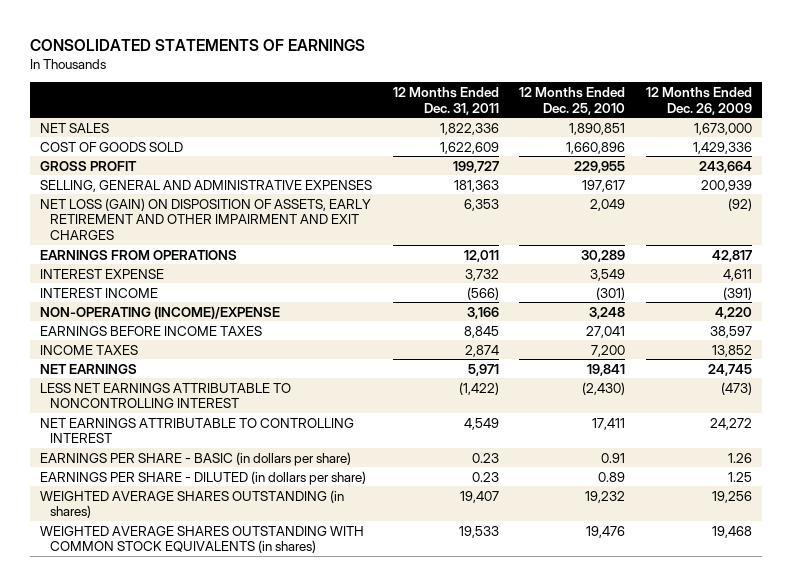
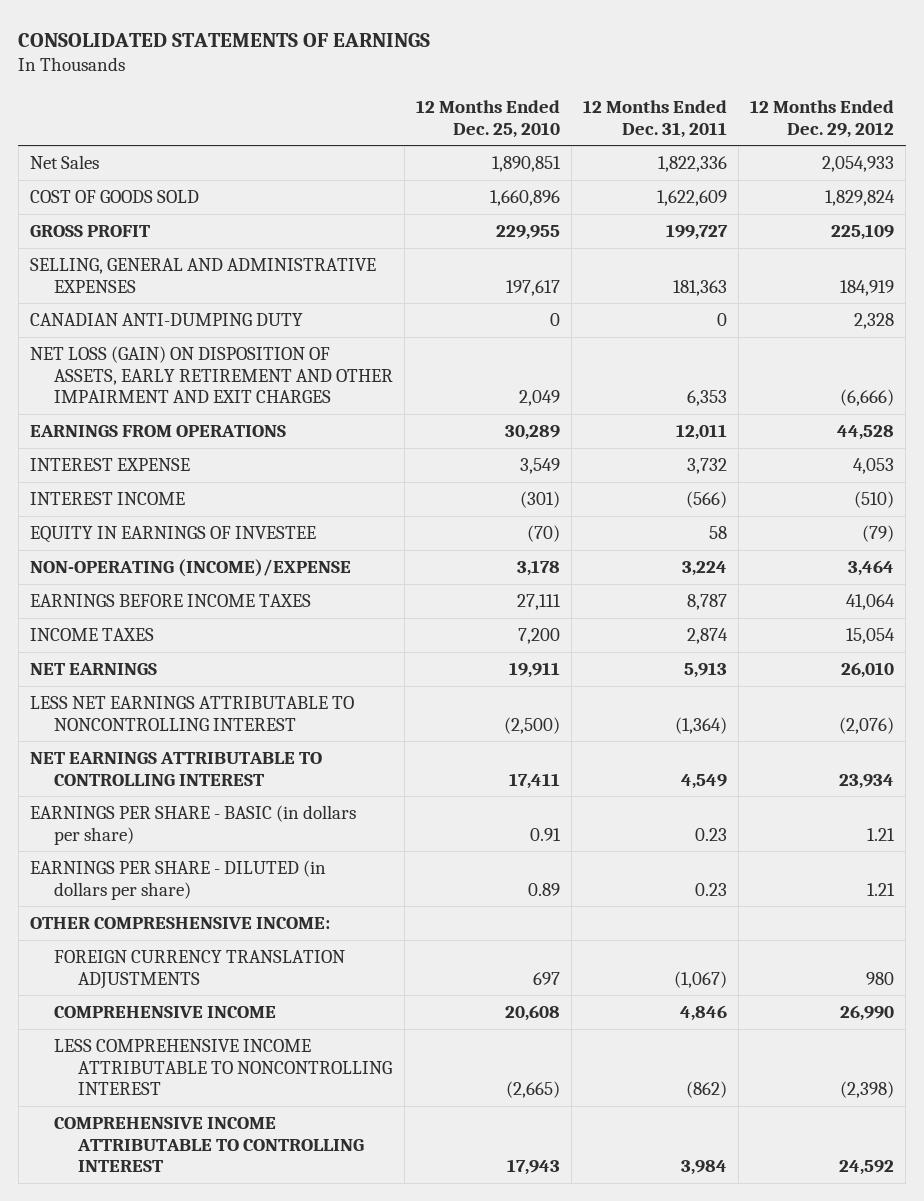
- | 12 Months Ended Dec. 31, 2011 | 12 Months Ended Dec. 25, 2010 | 12 Months Ended Dec. 26, 2009
+ | 12 Months Ended Dec. 25, 2010 | 12 Months Ended Dec. 31, 2011 | 12 Months Ended Dec. 29, 2012
- NET SALES | 1,822,336 | 1,890,851 | 1,673,000
+ Net Sales | 1,890,851 | 1,822,336 | 2,054,933
+ CANADIAN ANTI-DUMPING DUTY | 0 | 0 | 2,328
- NON-OPERATING (INCOME)/EXPENSE | 3,166 | 3,248 | 4,220
- EARNINGS BEFORE INCOME TAXES | 8,845 | 27,041 | 38,597
+ EQUITY IN EARNINGS OF INVESTEE | (70) | 58 | (79)
+ NON-OPERATING (INCOME)/EXPENSE | 3,178 | 3,224 | 3,464
+ EARNINGS BEFORE INCOME TAXES | 27,111 | 8,787 | 41,064
- NET EARNINGS | 5,971 | 19,841 | 24,745
- LESS NET EARNINGS ATTRIBUTABLE TO NONCONTROLLING INTEREST | (1,422) | (2,430) | (473)
+ NET EARNINGS | 19,911 | 5,913 | 26,010
+ LESS NET EARNINGS ATTRIBUTABLE TO NONCONTROLLING INTEREST | (2,500) | (1,364) | (2,076)
- WEIGHTED AVERAGE SHARES OUTSTANDING (in shares) | 19,407 | 19,232 | 19,256
- WEIGHTED AVERAGE SHARES OUTSTANDING WITH COMMON STOCK EQUIVALENTS (in shares) | 19,533 | 19,476 | 19,468
+ OTHER COMPRESHENSIVE INCOME:
+ FOREIGN CURRENCY TRANSLATION ADJUSTMENTS | 697 | (1,067) | 980
+ COMPREHENSIVE INCOME | 20,608 | 4,846 | 26,990
+ LESS COMPREHENSIVE INCOME ATTRIBUTABLE TO NONCONTROLLING INTEREST | (2,665) | (862) | (2,398)
+ COMPREHENSIVE INCOME ATTRIBUTABLE TO CONTROLLING INTEREST | 17,943 | 3,984 | 24,592

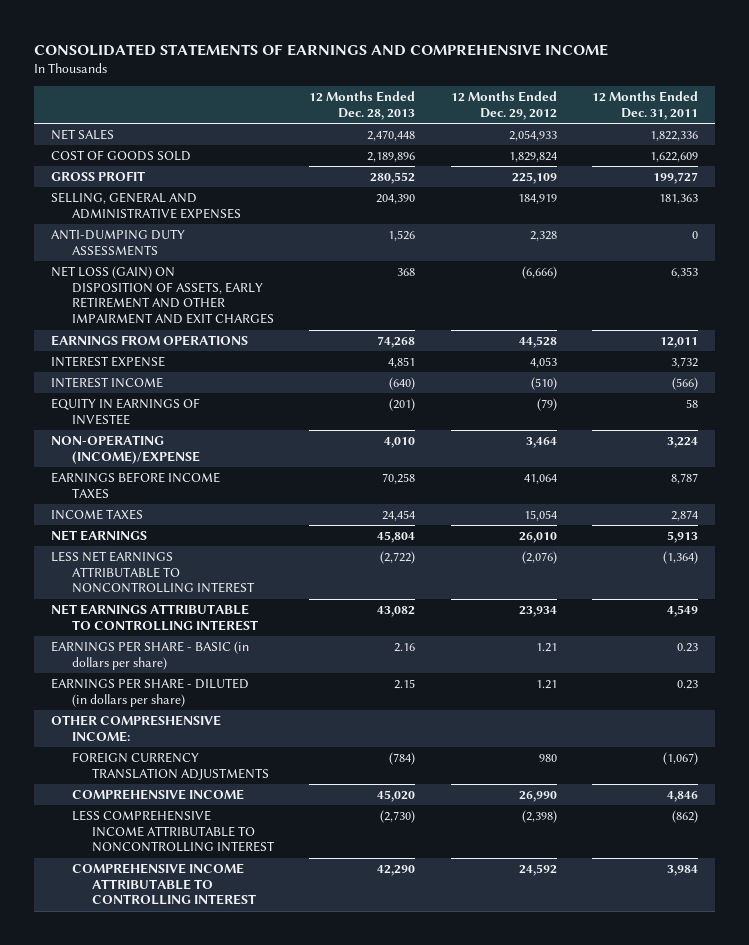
- CONSOLIDATED STATEMENTS OF EARNINGS
+ CONSOLIDATED STATEMENTS OF EARNINGS AND COMPREHENSIVE INCOME
- | 12 Months Ended Dec. 25, 2010 | 12 Months Ended Dec. 31, 2011 | 12 Months Ended Dec. 29, 2012
+ | 12 Months Ended Dec. 28, 2013 | 12 Months Ended Dec. 29, 2012 | 12 Months Ended Dec. 31, 2011
- Net Sales | 1,890,851 | 1,822,336 | 2,054,933
+ NET SALES | 2,470,448 | 2,054,933 | 1,822,336
- CANADIAN ANTI-DUMPING DUTY | 0 | 0 | 2,328
+ ANTI-DUMPING DUTY ASSESSMENTS | 1,526 | 2,328 | 0

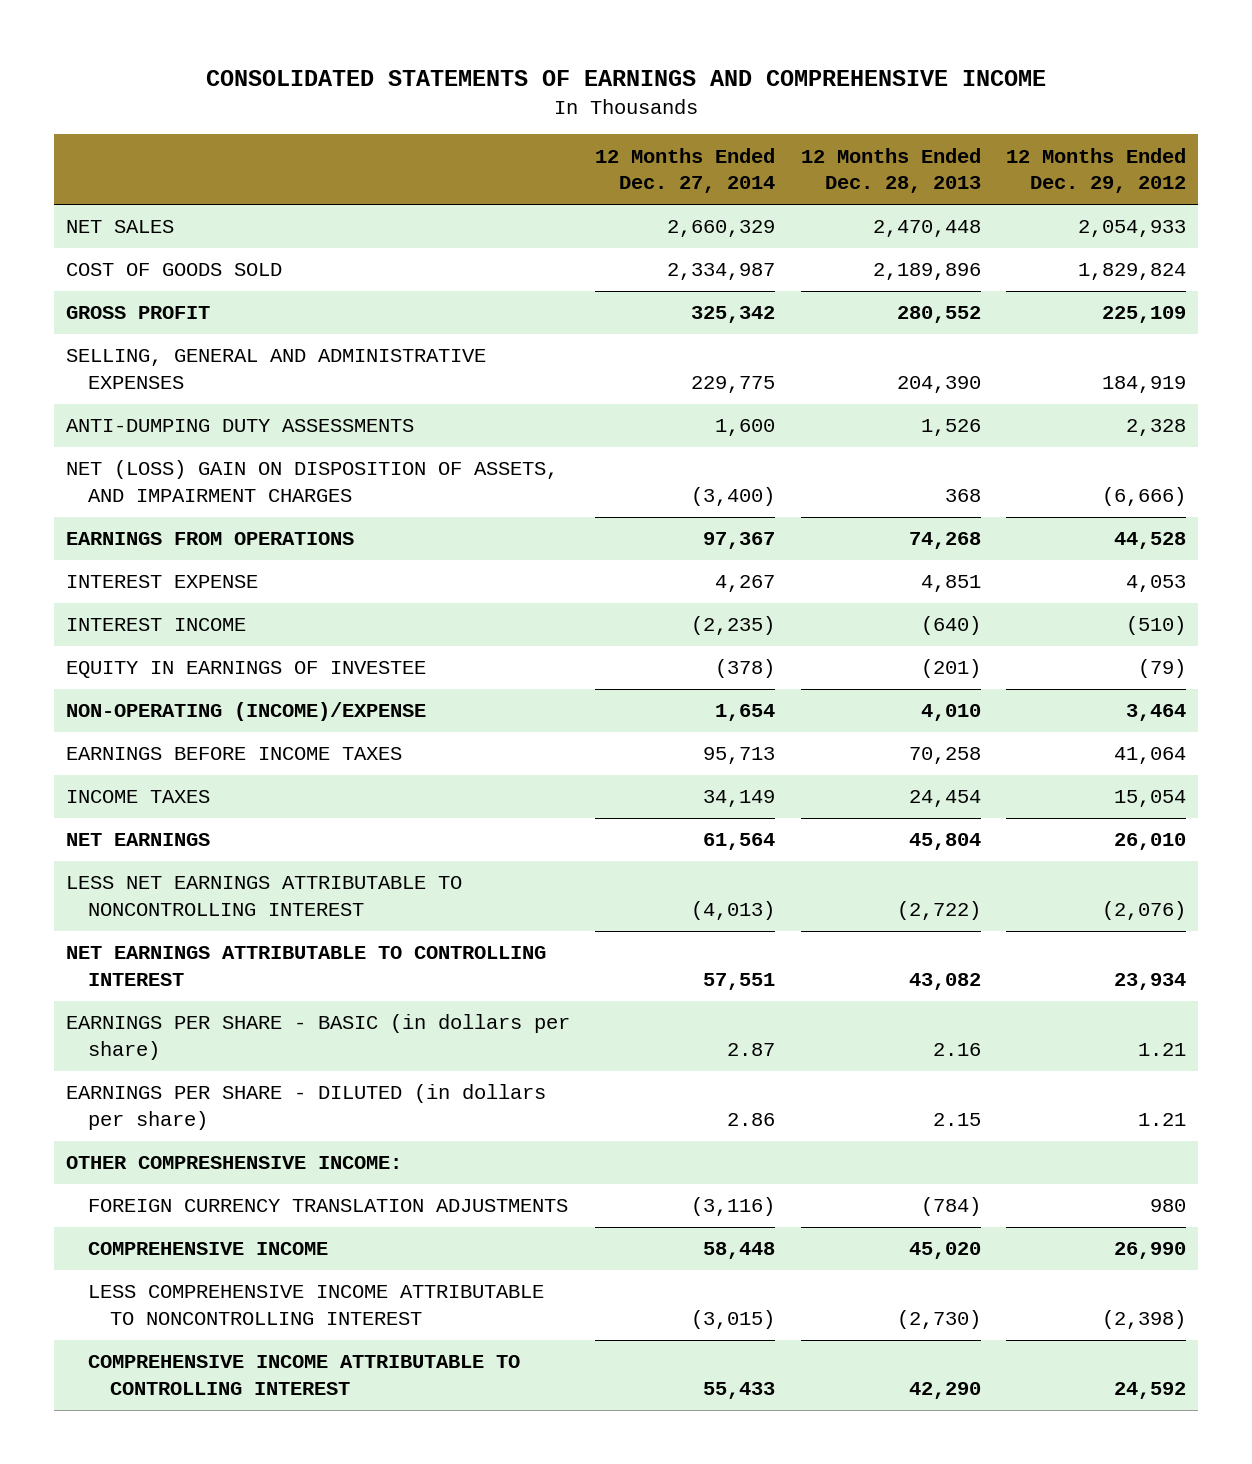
- | 12 Months Ended Dec. 28, 2013 | 12 Months Ended Dec. 29, 2012 | 12 Months Ended Dec. 31, 2011
+ | 12 Months Ended Dec. 27, 2014 | 12 Months Ended Dec. 28, 2013 | 12 Months Ended Dec. 29, 2012
- NET LOSS (GAIN) ON DISPOSITION OF ASSETS, EARLY RETIREMENT AND OTHER IMPAIRMENT AND EXIT CHARGES | 368 | (6,666) | 6,353
+ NET (LOSS) GAIN ON DISPOSITION OF ASSETS, AND IMPAIRMENT CHARGES | (3,400) | 368 | (6,666)

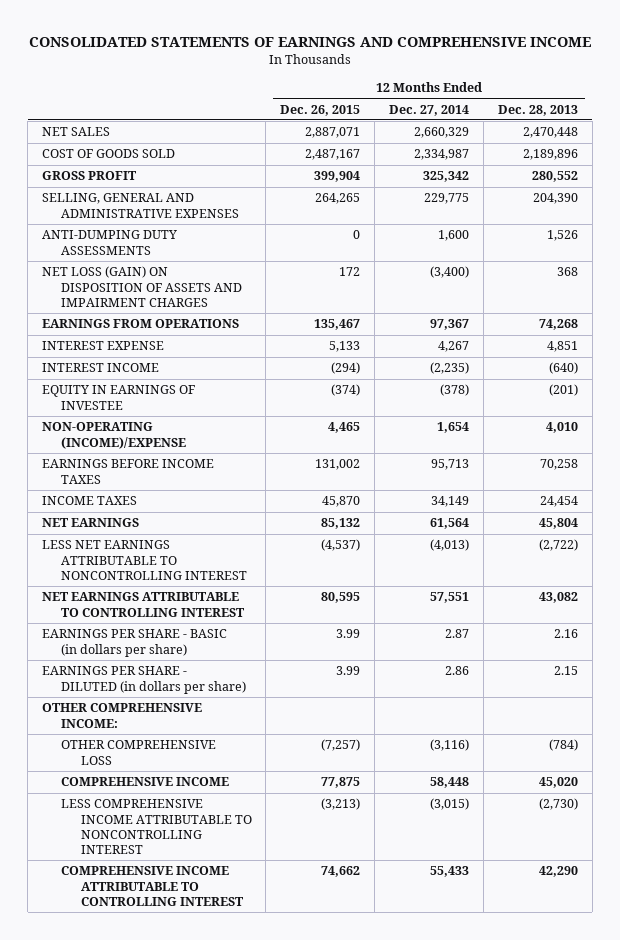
- | 12 Months Ended Dec. 27, 2014 | 12 Months Ended Dec. 28, 2013 | 12 Months Ended Dec. 29, 2012
+ | 12 Months Ended Dec. 26, 2015 | 12 Months Ended Dec. 27, 2014 | 12 Months Ended Dec. 28, 2013
- NET (LOSS) GAIN ON DISPOSITION OF ASSETS, AND IMPAIRMENT CHARGES | (3,400) | 368 | (6,666)
+ NET LOSS (GAIN) ON DISPOSITION OF ASSETS AND IMPAIRMENT CHARGES | 172 | (3,400) | 368
- OTHER COMPRESHENSIVE INCOME:
- FOREIGN CURRENCY TRANSLATION ADJUSTMENTS | (3,116) | (784) | 980
+ OTHER COMPREHENSIVE INCOME:
+ OTHER COMPREHENSIVE LOSS | (7,257) | (3,116) | (784)

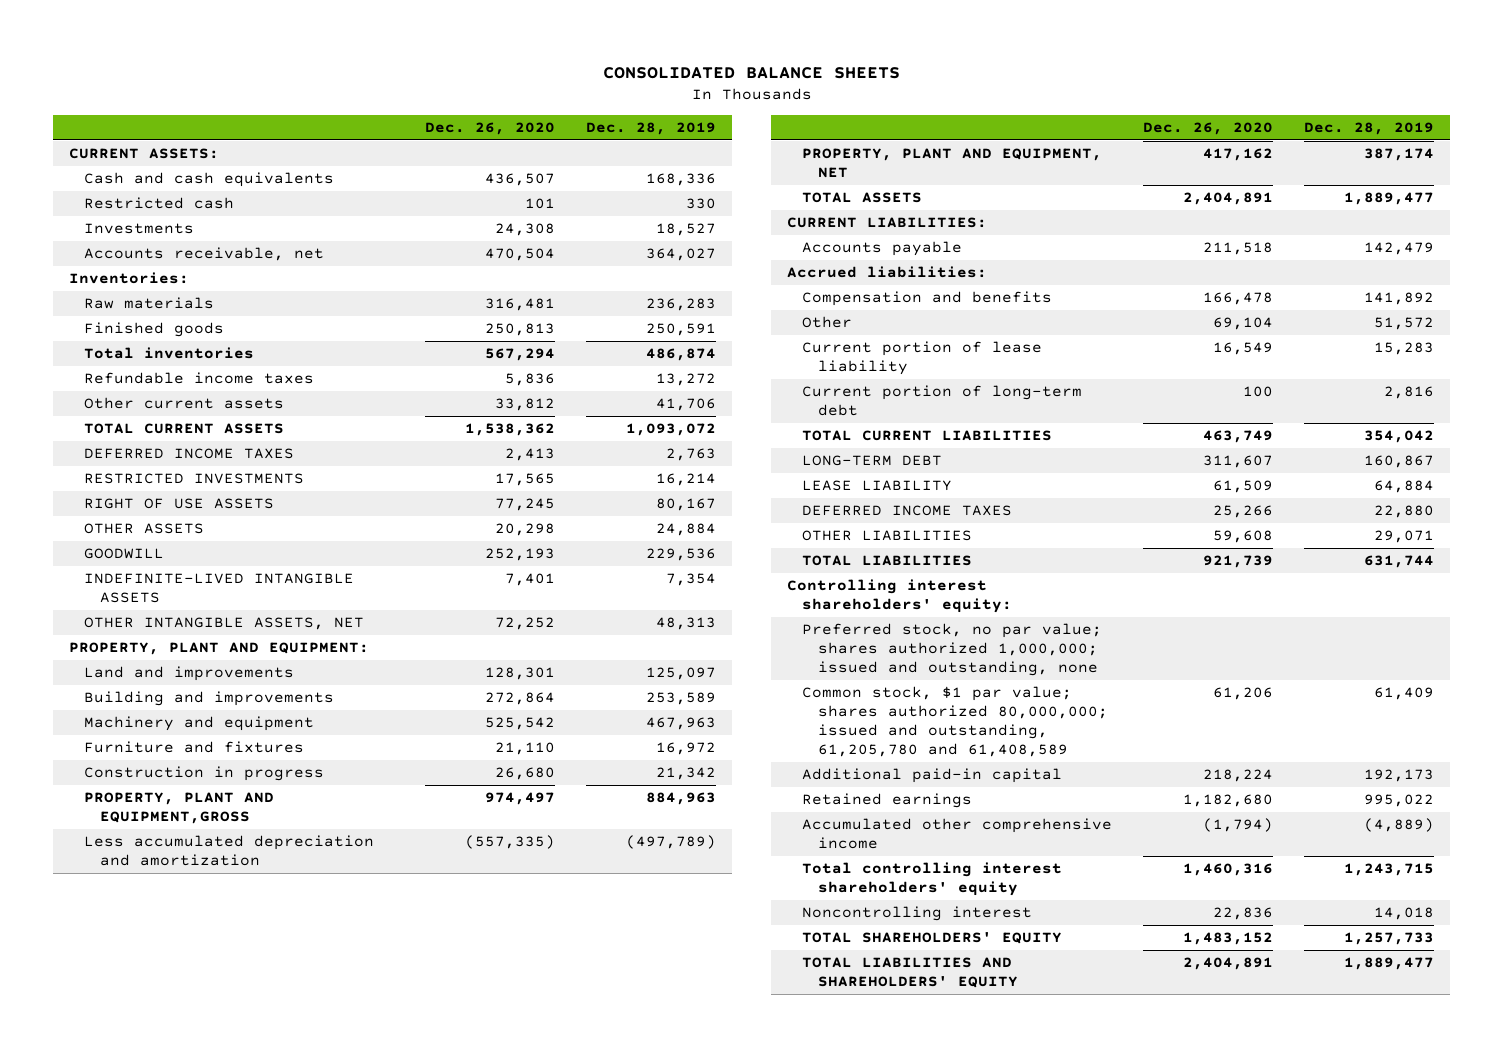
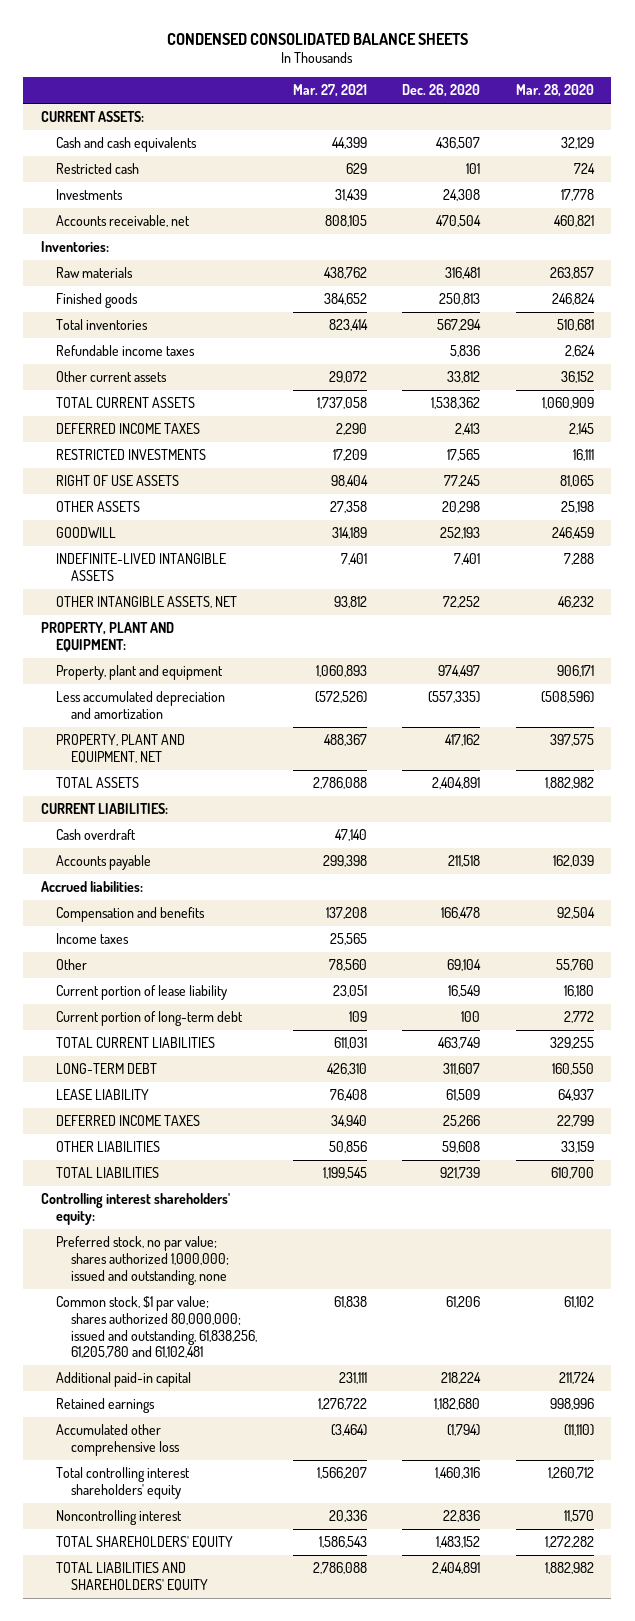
- CONSOLIDATED BALANCE SHEETS
+ CONDENSED CONSOLIDATED BALANCE SHEETS
- | Dec. 26, 2020 | Dec. 28, 2019
+ | Mar. 27, 2021 | Dec. 26, 2020 | Mar. 28, 2020
- Land and improvements | 128,301 | 125,097
- Building and improvements | 272,864 | 253,589
- Machinery and equipment | 525,542 | 467,963
- Furniture and fixtures | 21,110 | 16,972
- Construction in progress | 26,680 | 21,342
- PROPERTY, PLANT AND EQUIPMENT,GROSS | 974,497 | 884,963
+ Property, plant and equipment | 1,060,893 | 974,497 | 906,171
+ Cash overdraft | 47,140 | |
+ Income taxes | 25,565 | |
- Common stock, $1 par value; shares authorized 80,000,000; issued and outstanding, 61,205,780 and 61,408,589 | 61,206 | 61,409
+ Common stock, $1 par value; shares authorized 80,000,000; issued and outstanding, 61,838,256, 61,205,780 and 61,102,481 | 61,838 | 61,206 | 61,102
- Accumulated other comprehensive income | (1,794) | (4,889)
+ Accumulated other comprehensive loss | (3,464) | (1,794) | (11,110)

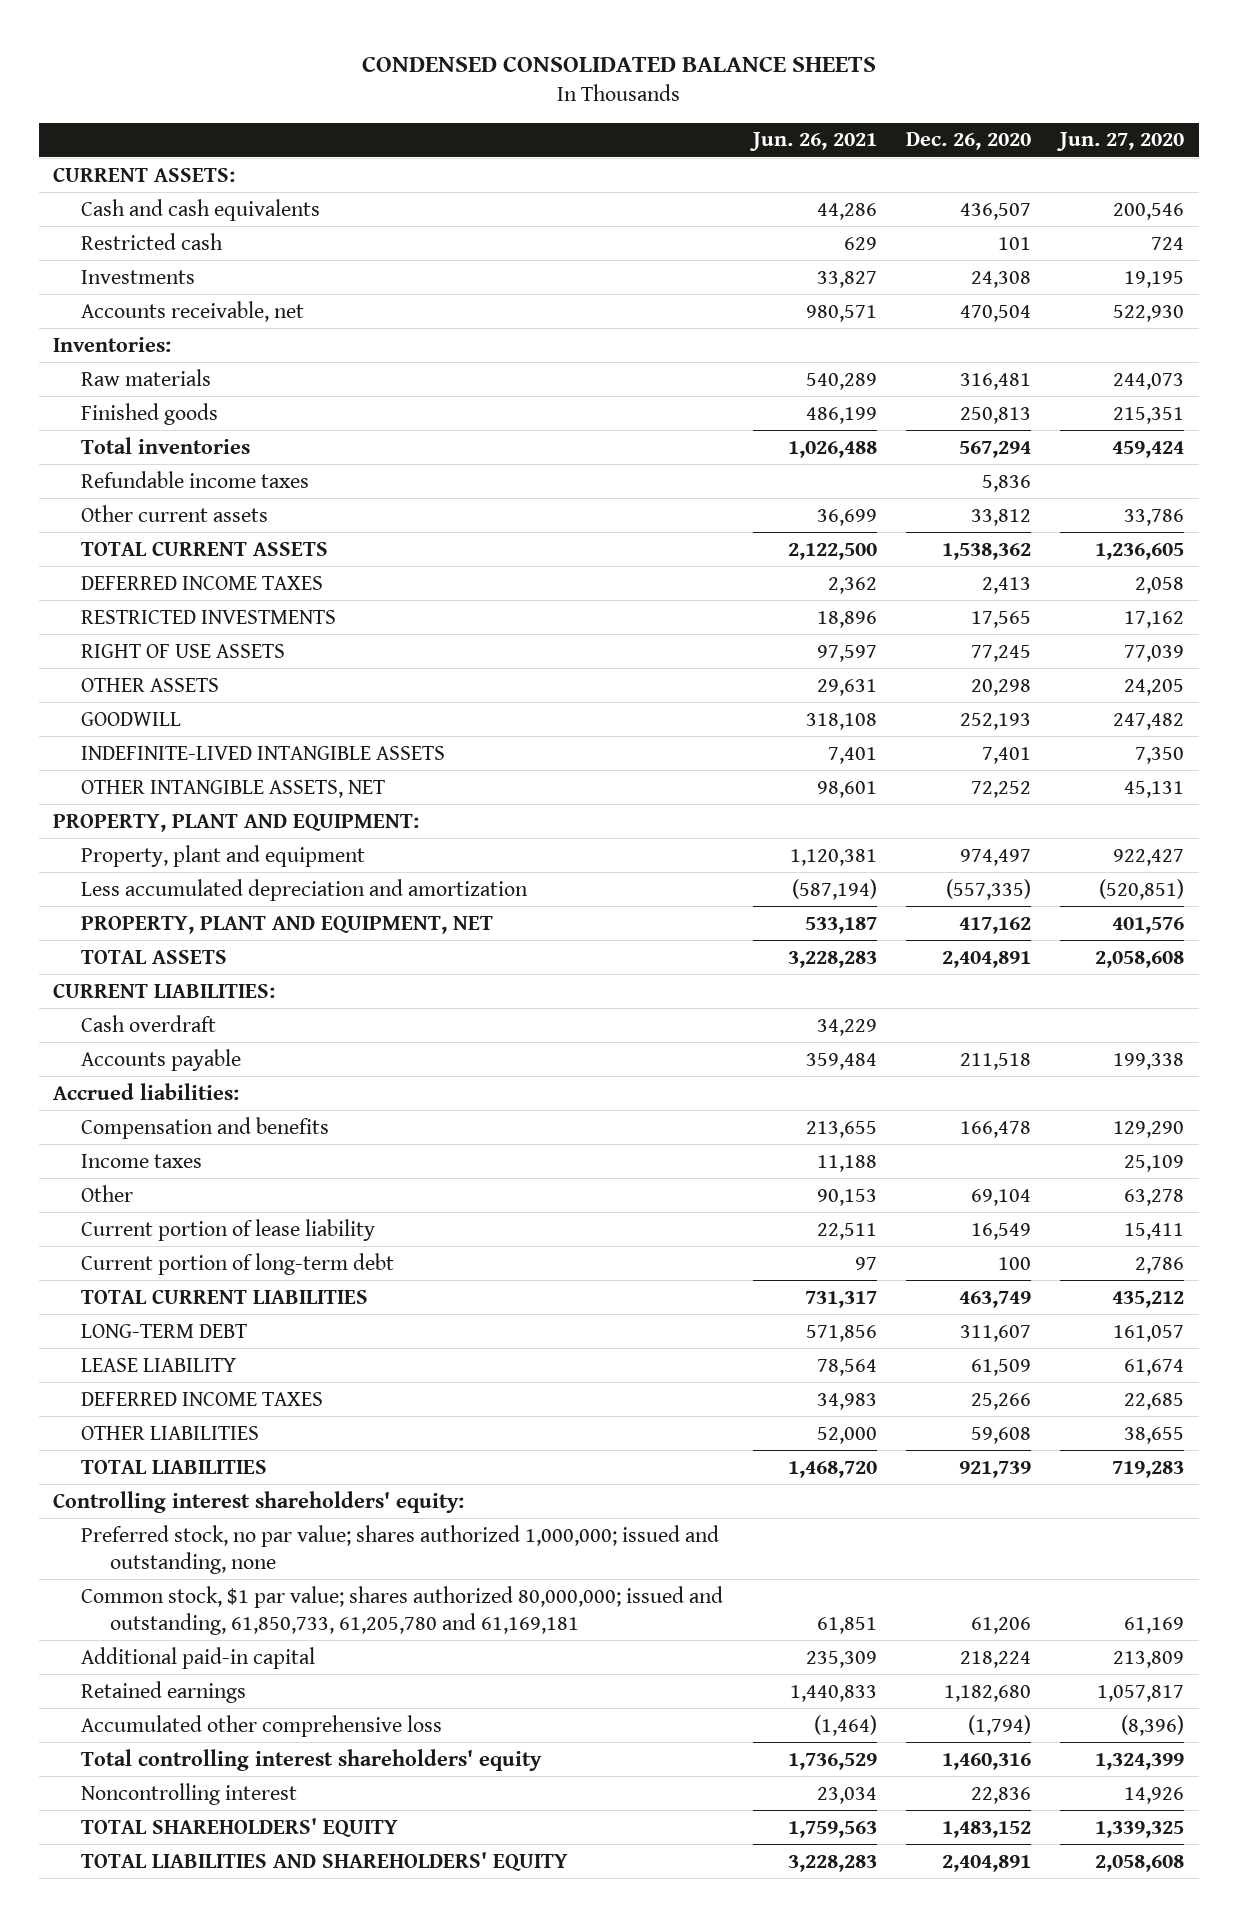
- | Mar. 27, 2021 | Dec. 26, 2020 | Mar. 28, 2020
+ | Jun. 26, 2021 | Dec. 26, 2020 | Jun. 27, 2020
- Common stock, $1 par value; shares authorized 80,000,000; issued and outstanding, 61,838,256, 61,205,780 and 61,102,481 | 61,838 | 61,206 | 61,102
+ Common stock, $1 par value; shares authorized 80,000,000; issued and outstanding, 61,850,733, 61,205,780 and 61,169,181 | 61,851 | 61,206 | 61,169

